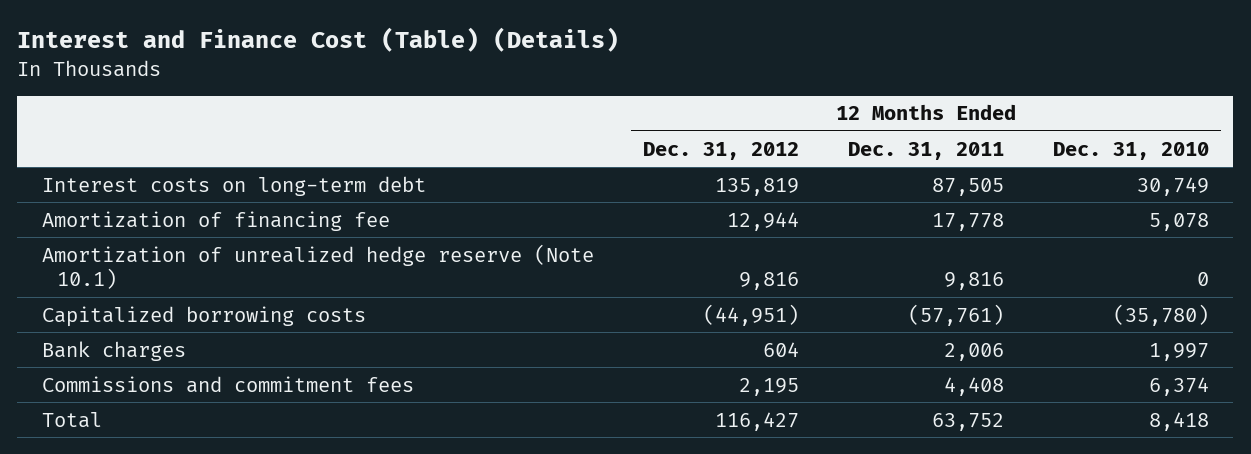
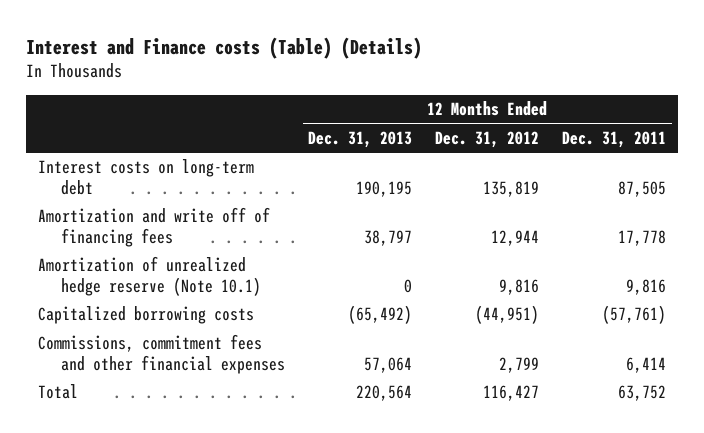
- Interest and Finance Cost (Table) (Details)
+ Interest and Finance costs (Table) (Details)
- | 12 Months Ended Dec. 31, 2012 | 12 Months Ended Dec. 31, 2011 | 12 Months Ended Dec. 31, 2010
+ | 12 Months Ended Dec. 31, 2013 | 12 Months Ended Dec. 31, 2012 | 12 Months Ended Dec. 31, 2011
- Amortization of financing fee | 12,944 | 17,778 | 5,078
+ Amortization and write off of financing fees | 38,797 | 12,944 | 17,778
- Bank charges | 604 | 2,006 | 1,997
- Commissions and commitment fees | 2,195 | 4,408 | 6,374
+ Commissions, commitment fees and other financial expenses | 57,064 | 2,799 | 6,414

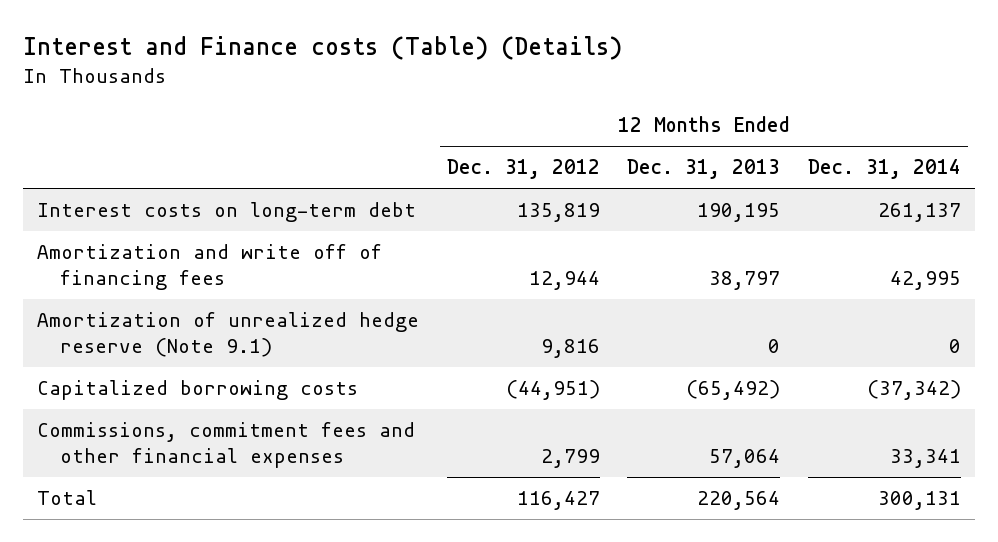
- | 12 Months Ended Dec. 31, 2013 | 12 Months Ended Dec. 31, 2012 | 12 Months Ended Dec. 31, 2011
+ | 12 Months Ended Dec. 31, 2012 | 12 Months Ended Dec. 31, 2013 | 12 Months Ended Dec. 31, 2014
- Amortization of unrealized hedge reserve (Note 10.1) | 0 | 9,816 | 9,816
+ Amortization of unrealized hedge reserve (Note 9.1) | 9,816 | 0 | 0

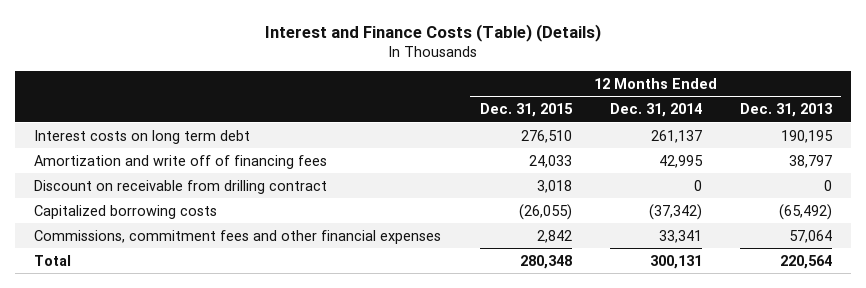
- Interest and Finance costs (Table) (Details)
+ Interest and Finance Costs (Table) (Details)
- | 12 Months Ended Dec. 31, 2012 | 12 Months Ended Dec. 31, 2013 | 12 Months Ended Dec. 31, 2014
+ | 12 Months Ended Dec. 31, 2015 | 12 Months Ended Dec. 31, 2014 | 12 Months Ended Dec. 31, 2013
- Interest costs on long-term debt | 135,819 | 190,195 | 261,137
+ Interest costs on long term debt | 276,510 | 261,137 | 190,195
- Amortization of unrealized hedge reserve (Note 9.1) | 9,816 | 0 | 0
+ Discount on receivable from drilling contract | 3,018 | 0 | 0

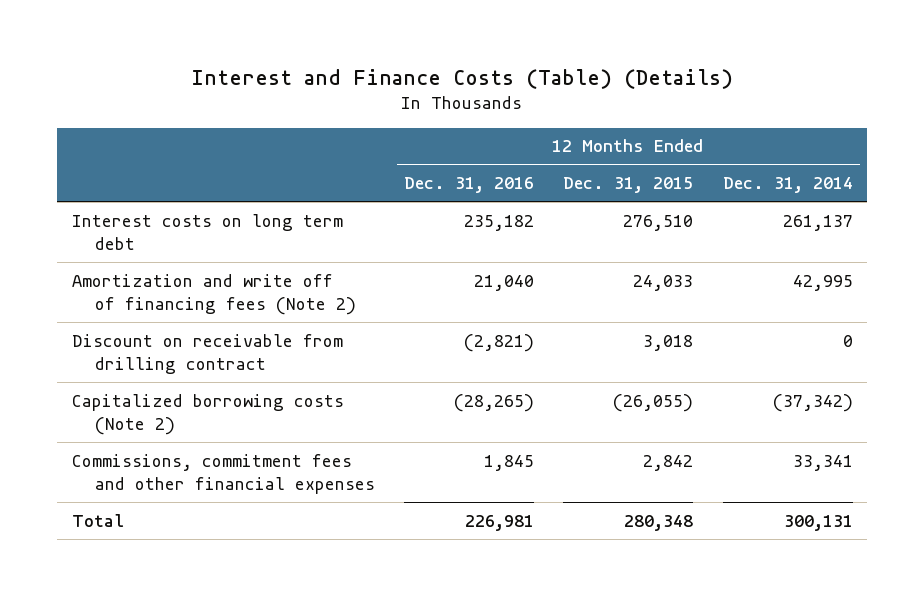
- | 12 Months Ended Dec. 31, 2015 | 12 Months Ended Dec. 31, 2014 | 12 Months Ended Dec. 31, 2013
+ | 12 Months Ended Dec. 31, 2016 | 12 Months Ended Dec. 31, 2015 | 12 Months Ended Dec. 31, 2014
- Amortization and write off of financing fees | 24,033 | 42,995 | 38,797
+ Amortization and write off of financing fees (Note 2) | 21,040 | 24,033 | 42,995
- Capitalized borrowing costs | (26,055) | (37,342) | (65,492)
+ Capitalized borrowing costs (Note 2) | (28,265) | (26,055) | (37,342)

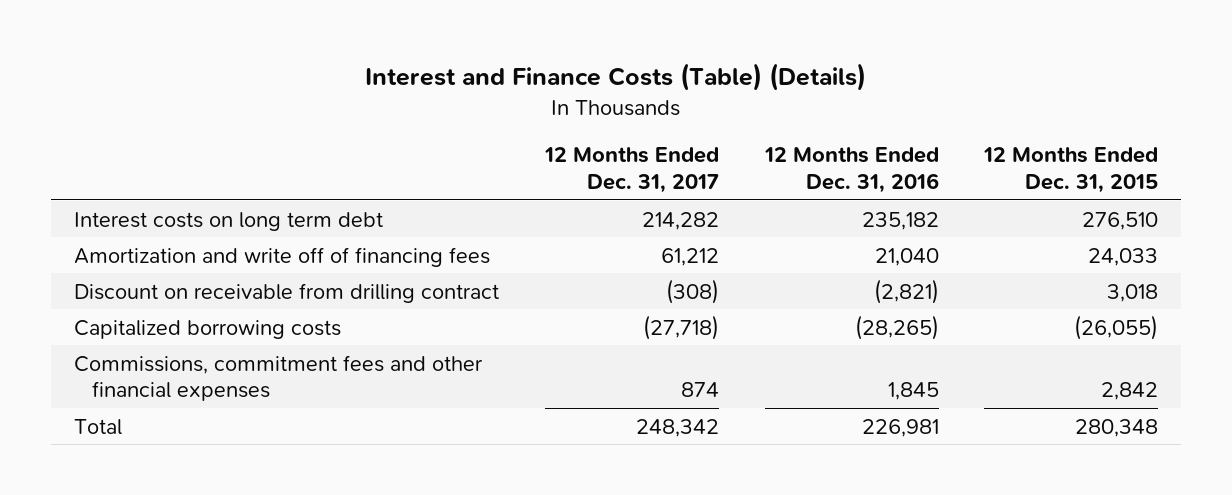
- | 12 Months Ended Dec. 31, 2016 | 12 Months Ended Dec. 31, 2015 | 12 Months Ended Dec. 31, 2014
+ | 12 Months Ended Dec. 31, 2017 | 12 Months Ended Dec. 31, 2016 | 12 Months Ended Dec. 31, 2015
- Amortization and write off of financing fees (Note 2) | 21,040 | 24,033 | 42,995
+ Amortization and write off of financing fees | 61,212 | 21,040 | 24,033
- Capitalized borrowing costs (Note 2) | (28,265) | (26,055) | (37,342)
+ Capitalized borrowing costs | (27,718) | (28,265) | (26,055)

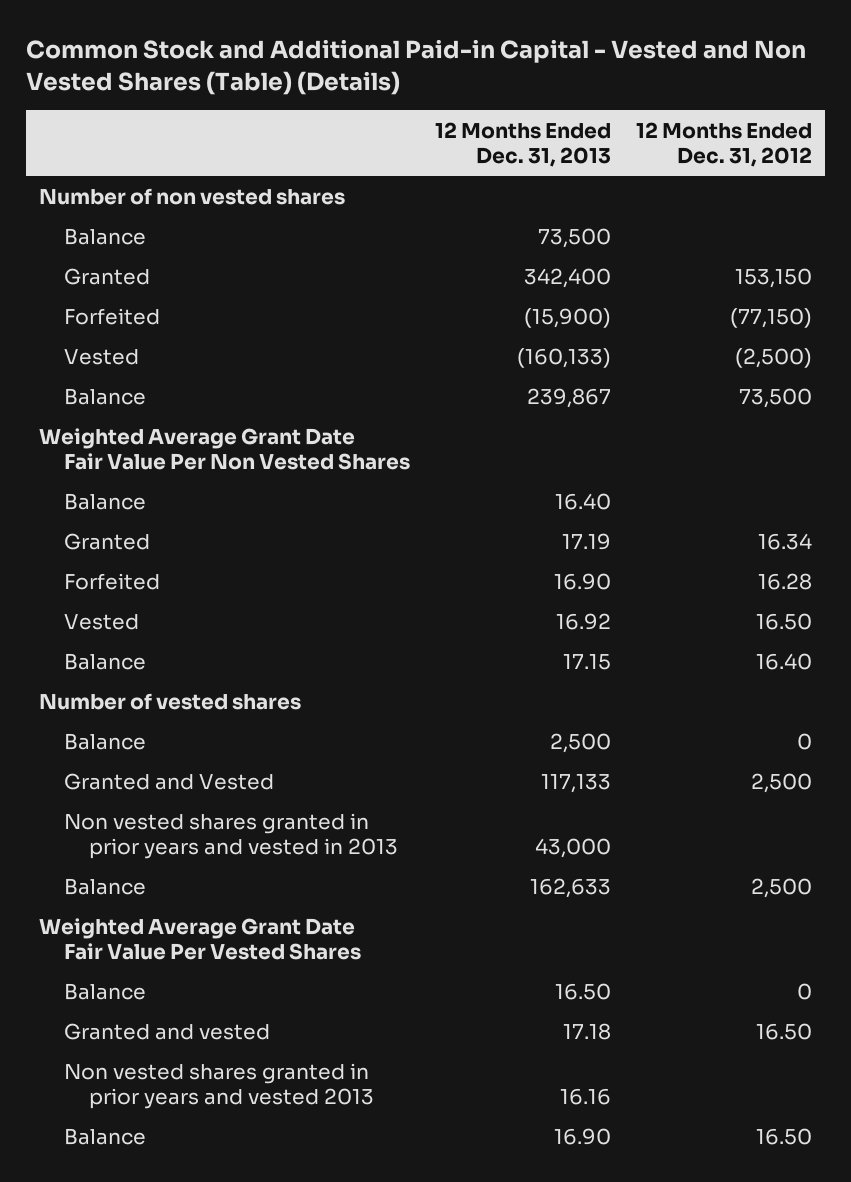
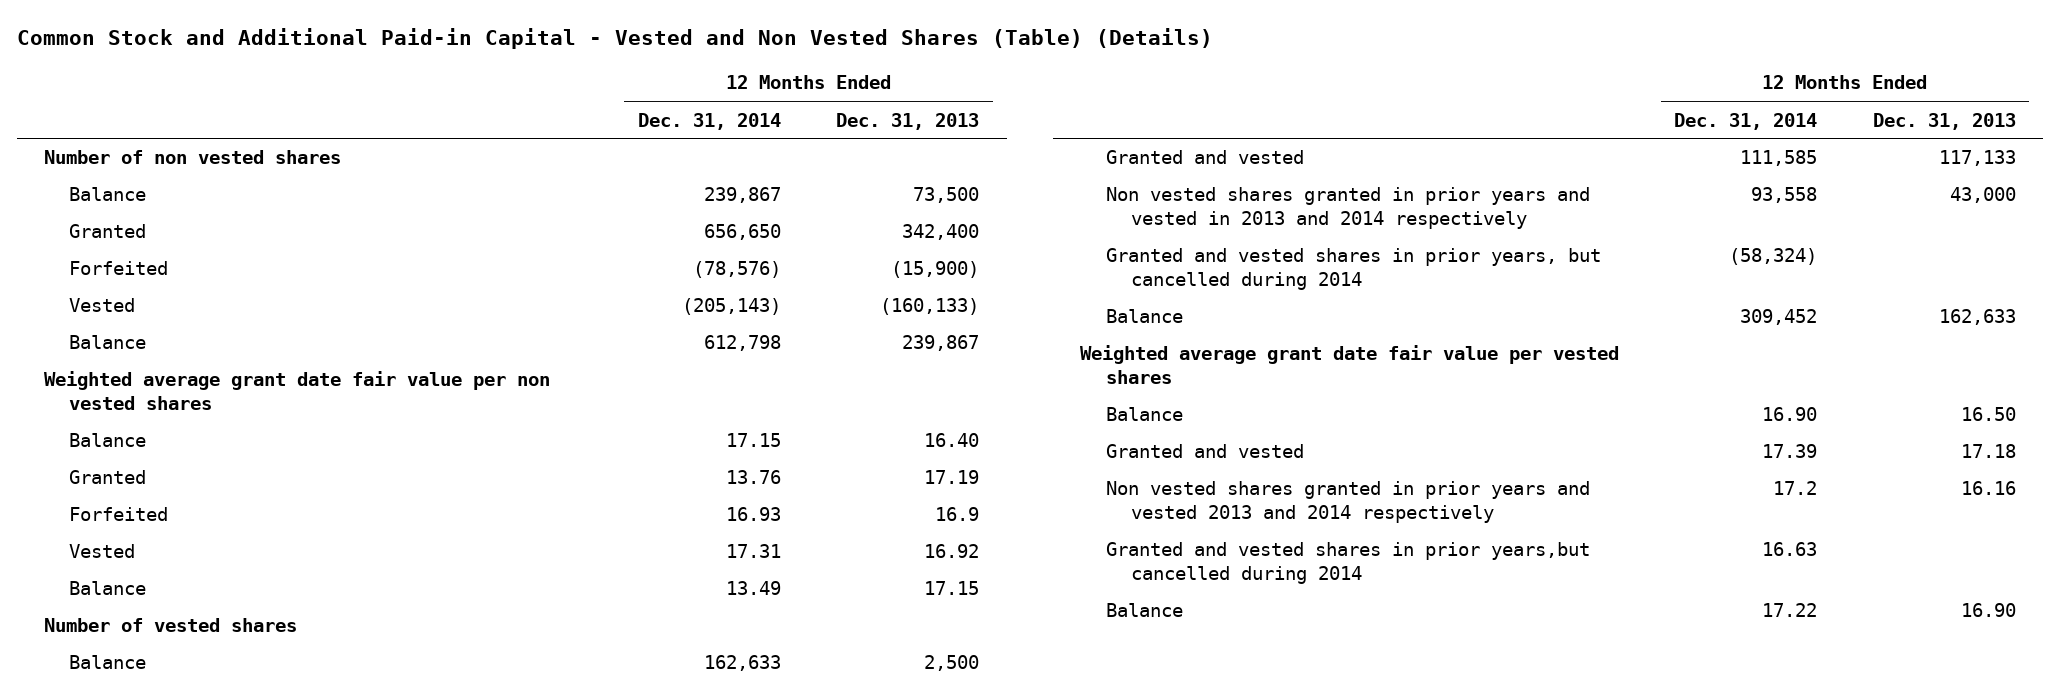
- | 12 Months Ended Dec. 31, 2013 | 12 Months Ended Dec. 31, 2012
+ | 12 Months Ended Dec. 31, 2014 | 12 Months Ended Dec. 31, 2013
- Weighted Average Grant Date Fair Value Per Non Vested Shares
+ Weighted average grant date fair value per non vested shares
- Forfeited | 16.90 | 16.28
+ Forfeited | 16.93 | 16.9
- Granted and Vested | 117,133 | 2,500
- Non vested shares granted in prior years and vested in 2013 | 43,000 |
+ Granted and vested | 111,585 | 117,133
+ Non vested shares granted in prior years and vested in 2013 and 2014 respectively | 93,558 | 43,000
+ Granted and vested shares in prior years, but cancelled during 2014 | (58,324) |
- Weighted Average Grant Date Fair Value Per Vested Shares
+ Weighted average grant date fair value per vested shares
- Non vested shares granted in prior years and vested 2013 | 16.16 |
+ Non vested shares granted in prior years and vested 2013 and 2014 respectively | 17.2 | 16.16
+ Granted and vested shares in prior years,but cancelled during 2014 | 16.63 |

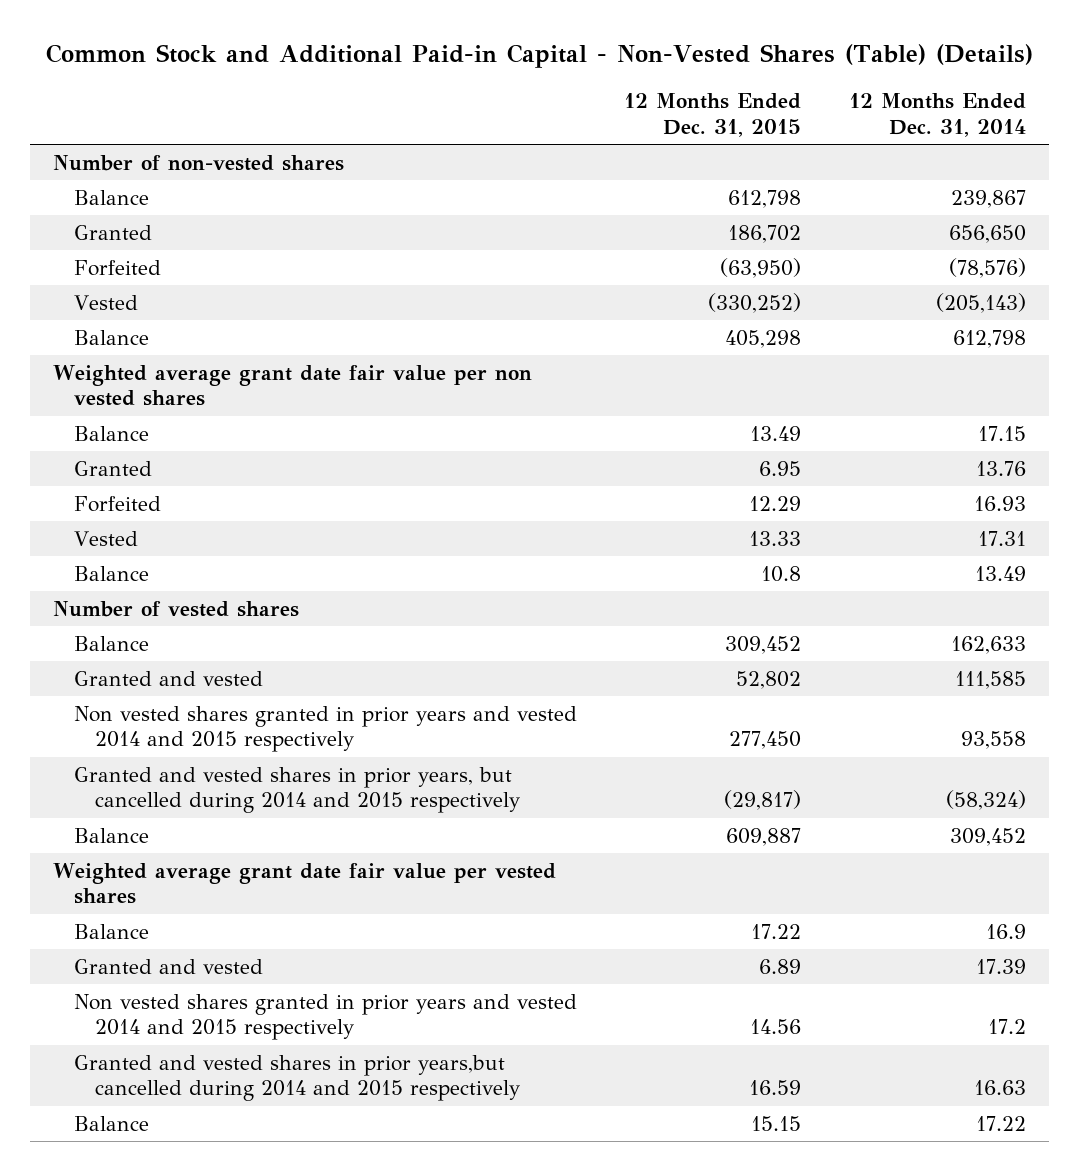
- Common Stock and Additional Paid-in Capital - Vested and Non Vested Shares (Table) (Details)
+ Common Stock and Additional Paid-in Capital - Non-Vested Shares (Table) (Details)
- | 12 Months Ended Dec. 31, 2014 | 12 Months Ended Dec. 31, 2013
+ | 12 Months Ended Dec. 31, 2015 | 12 Months Ended Dec. 31, 2014
- Number of non vested shares
+ Number of non-vested shares
- Non vested shares granted in prior years and vested in 2013 and 2014 respectively | 93,558 | 43,000
- Granted and vested shares in prior years, but cancelled during 2014 | (58,324) |
+ Non vested shares granted in prior years and vested 2014 and 2015 respectively | 277,450 | 93,558
+ Granted and vested shares in prior years, but cancelled during 2014 and 2015 respectively | (29,817) | (58,324)
- Balance | 16.90 | 16.50
+ Balance | 17.22 | 16.9
- Non vested shares granted in prior years and vested 2013 and 2014 respectively | 17.2 | 16.16
- Granted and vested shares in prior years,but cancelled during 2014 | 16.63 |
+ Non vested shares granted in prior years and vested 2014 and 2015 respectively | 14.56 | 17.2
+ Granted and vested shares in prior years,but cancelled during 2014 and 2015 respectively | 16.59 | 16.63

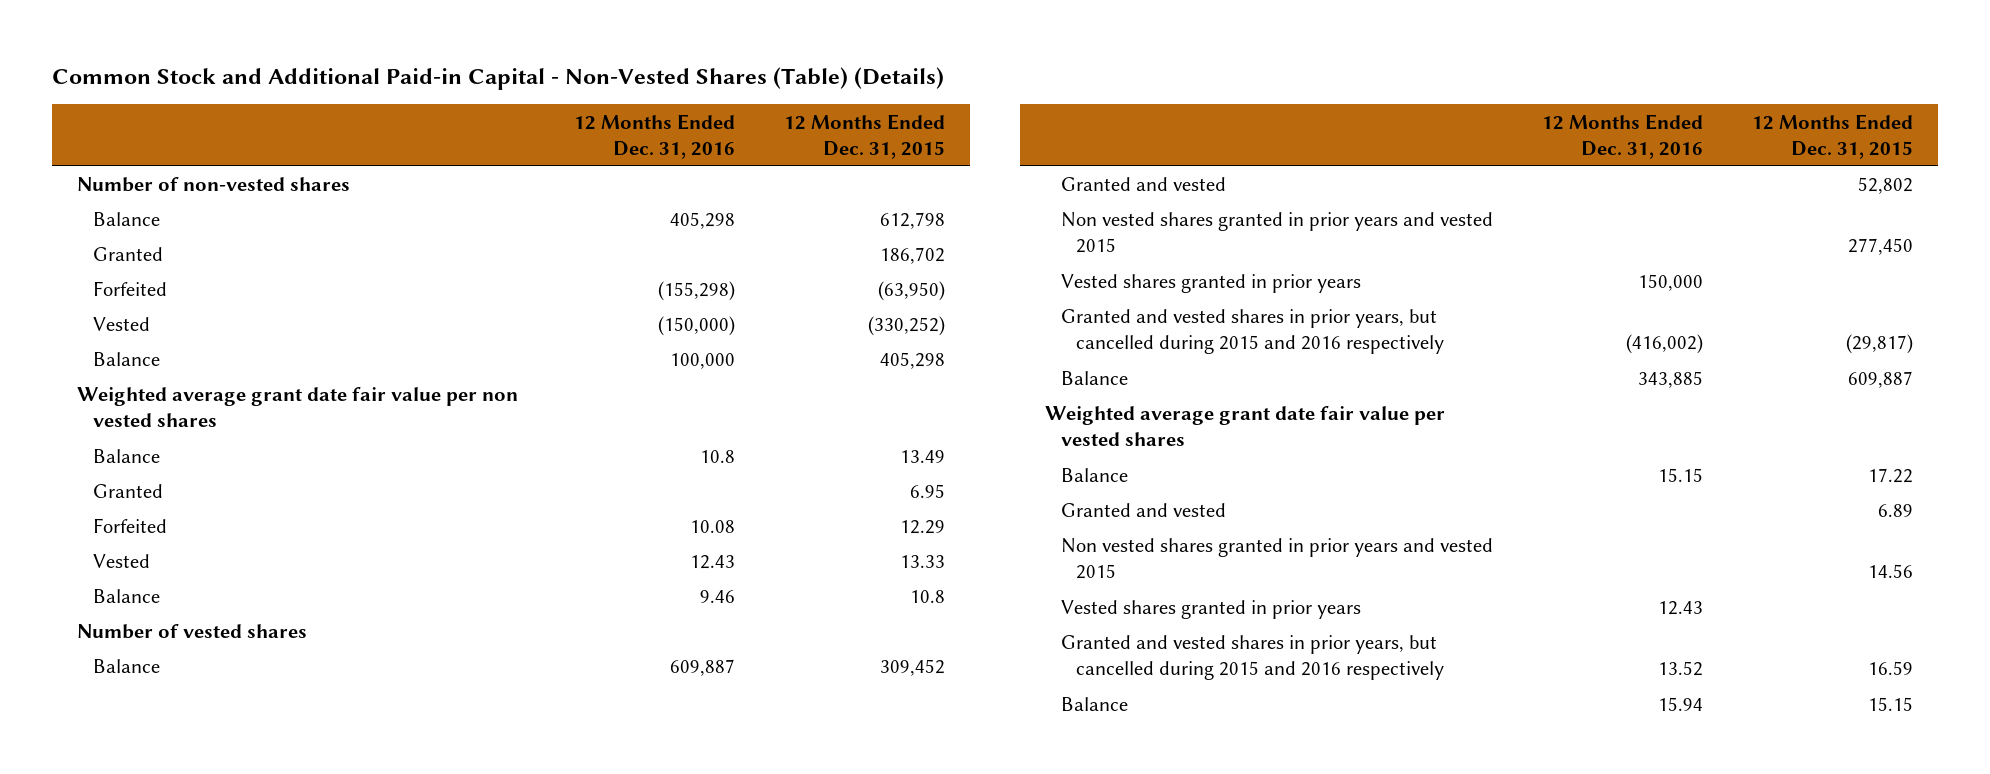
- | 12 Months Ended Dec. 31, 2015 | 12 Months Ended Dec. 31, 2014
+ | 12 Months Ended Dec. 31, 2016 | 12 Months Ended Dec. 31, 2015
- Non vested shares granted in prior years and vested 2014 and 2015 respectively | 277,450 | 93,558
- Granted and vested shares in prior years, but cancelled during 2014 and 2015 respectively | (29,817) | (58,324)
+ Non vested shares granted in prior years and vested 2015 | | 277,450
+ Vested shares granted in prior years | 150,000 |
+ Granted and vested shares in prior years, but cancelled during 2015 and 2016 respectively | (416,002) | (29,817)
- Non vested shares granted in prior years and vested 2014 and 2015 respectively | 14.56 | 17.2
- Granted and vested shares in prior years,but cancelled during 2014 and 2015 respectively | 16.59 | 16.63
+ Non vested shares granted in prior years and vested 2015 | | 14.56
+ Vested shares granted in prior years | 12.43 |
+ Granted and vested shares in prior years, but cancelled during 2015 and 2016 respectively | 13.52 | 16.59

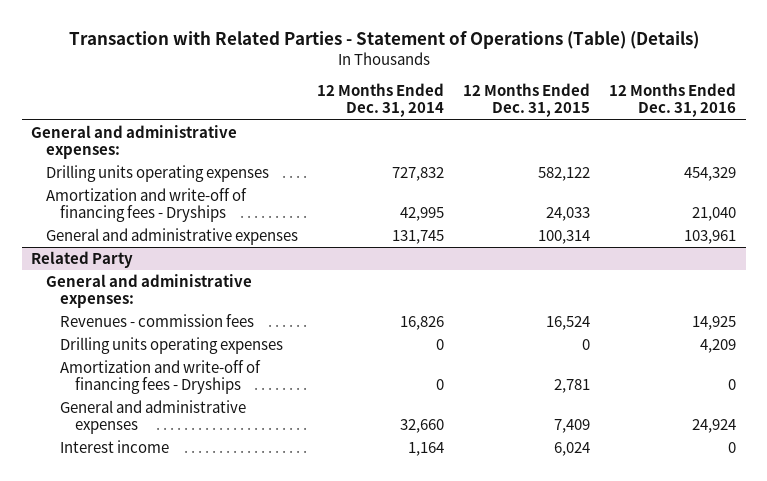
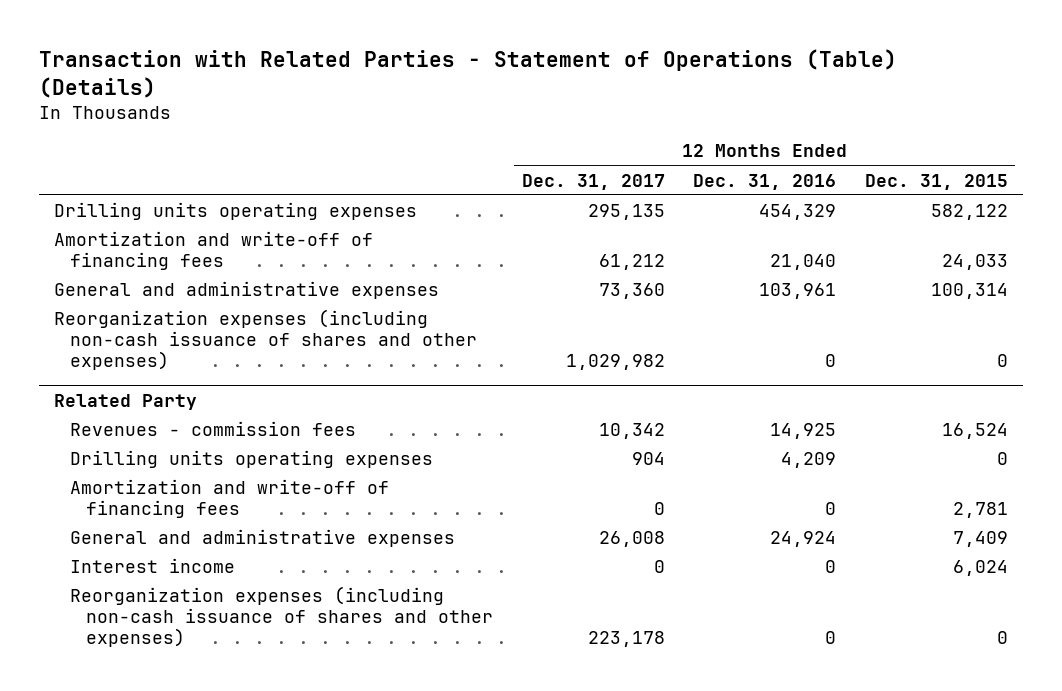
- | 12 Months Ended Dec. 31, 2014 | 12 Months Ended Dec. 31, 2015 | 12 Months Ended Dec. 31, 2016
+ | 12 Months Ended Dec. 31, 2017 | 12 Months Ended Dec. 31, 2016 | 12 Months Ended Dec. 31, 2015
- General and administrative expenses:
- Amortization and write-off of financing fees - Dryships | 42,995 | 24,033 | 21,040
+ Amortization and write-off of financing fees | 61,212 | 21,040 | 24,033
+ Reorganization expenses (including non-cash issuance of shares and other expenses) | 1,029,982 | 0 | 0
@ Related Party
- General and administrative expenses:
- Amortization and write-off of financing fees - Dryships | 0 | 2,781 | 0
+ Amortization and write-off of financing fees | 0 | 0 | 2,781
+ Reorganization expenses (including non-cash issuance of shares and other expenses) | 223,178 | 0 | 0

